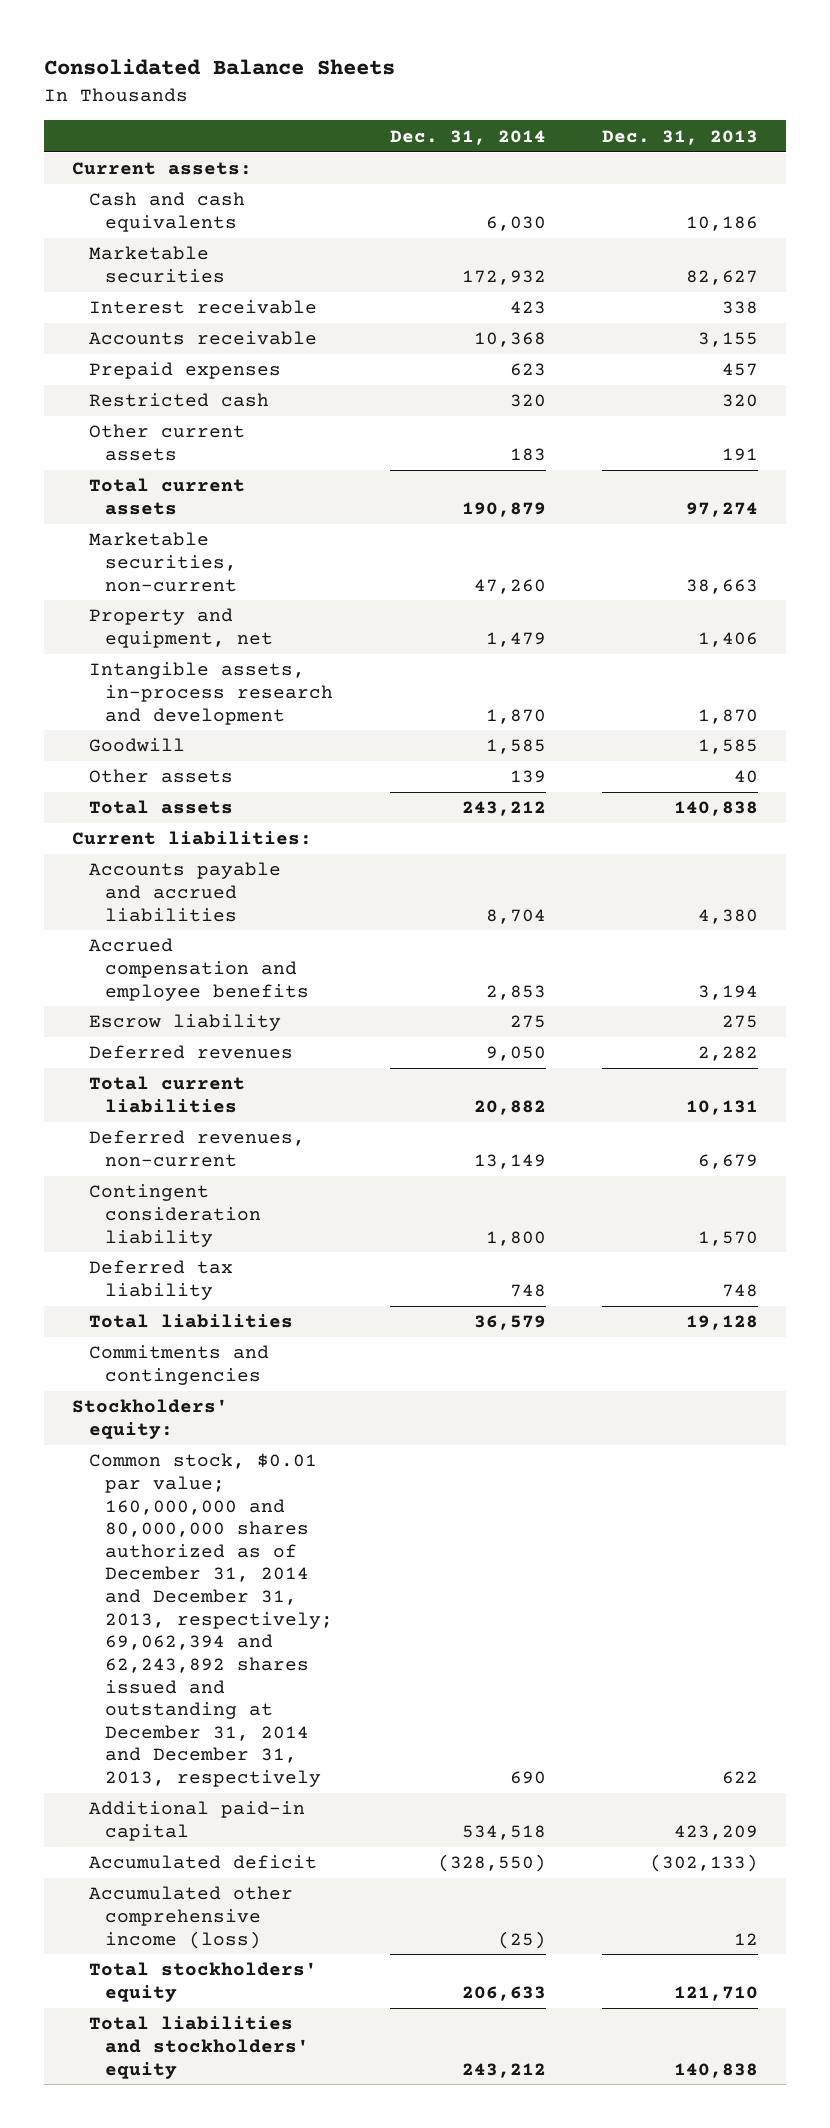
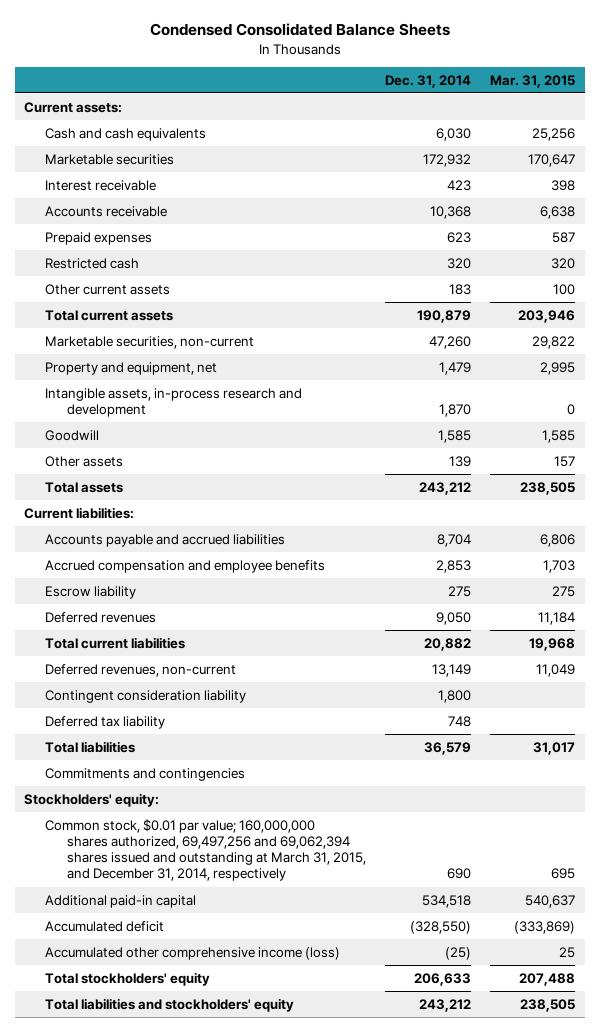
- Consolidated Balance Sheets
+ Condensed Consolidated Balance Sheets
- | Dec. 31, 2014 | Dec. 31, 2013
+ | Dec. 31, 2014 | Mar. 31, 2015
- Common stock, $0.01 par value; 160,000,000 and 80,000,000 shares authorized as of December 31, 2014 and December 31, 2013, respectively; 69,062,394 and 62,243,892 shares issued and outstanding at December 31, 2014 and December 31, 2013, respectively | 690 | 622
+ Common stock, $0.01 par value; 160,000,000 shares authorized, 69,497,256 and 69,062,394 shares issued and outstanding at March 31, 2015, and December 31, 2014, respectively | 690 | 695

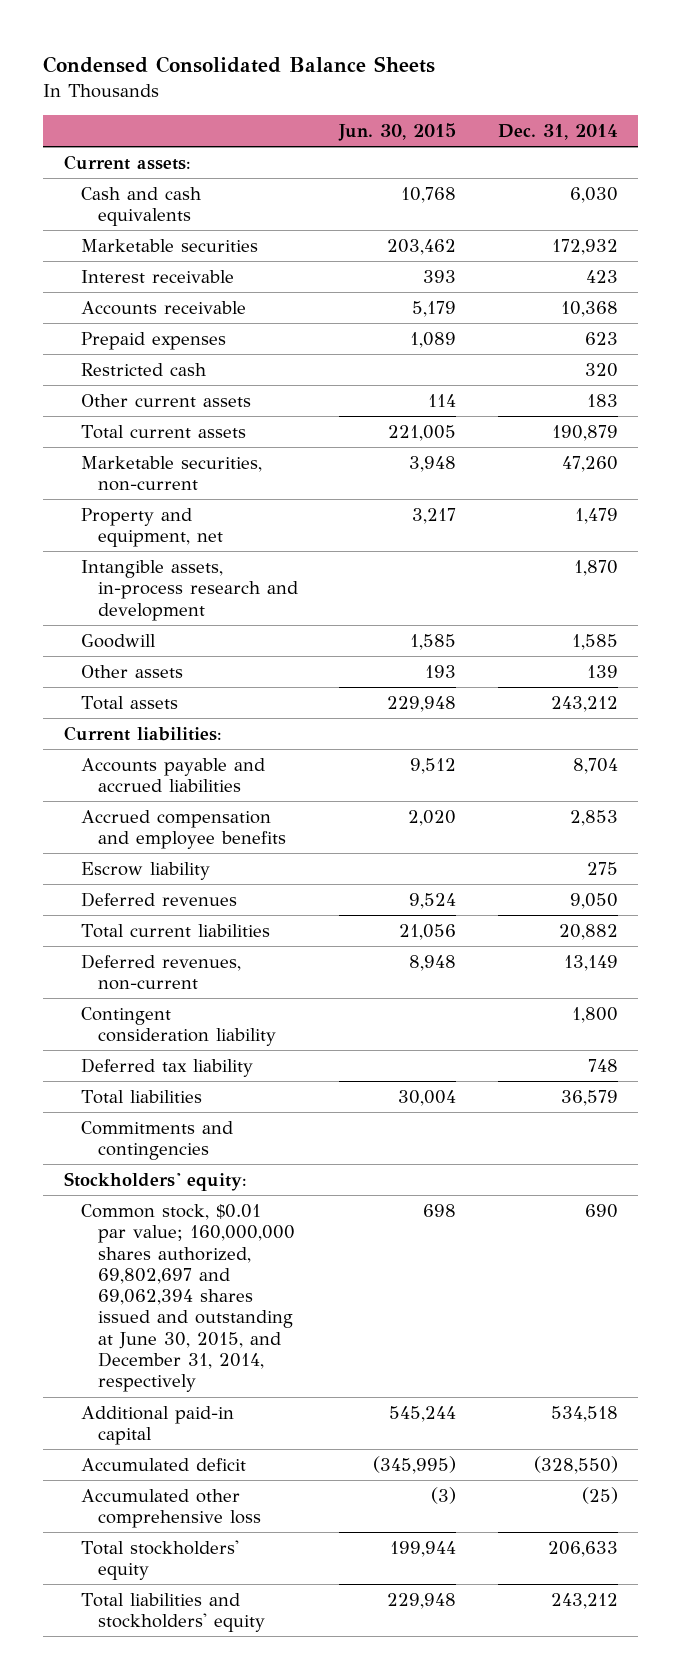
- | Dec. 31, 2014 | Mar. 31, 2015
+ | Jun. 30, 2015 | Dec. 31, 2014
- Common stock, $0.01 par value; 160,000,000 shares authorized, 69,497,256 and 69,062,394 shares issued and outstanding at March 31, 2015, and December 31, 2014, respectively | 690 | 695
+ Common stock, $0.01 par value; 160,000,000 shares authorized, 69,802,697 and 69,062,394 shares issued and outstanding at June 30, 2015, and December 31, 2014, respectively | 698 | 690
- Accumulated other comprehensive income (loss) | (25) | 25
+ Accumulated other comprehensive loss | (3) | (25)

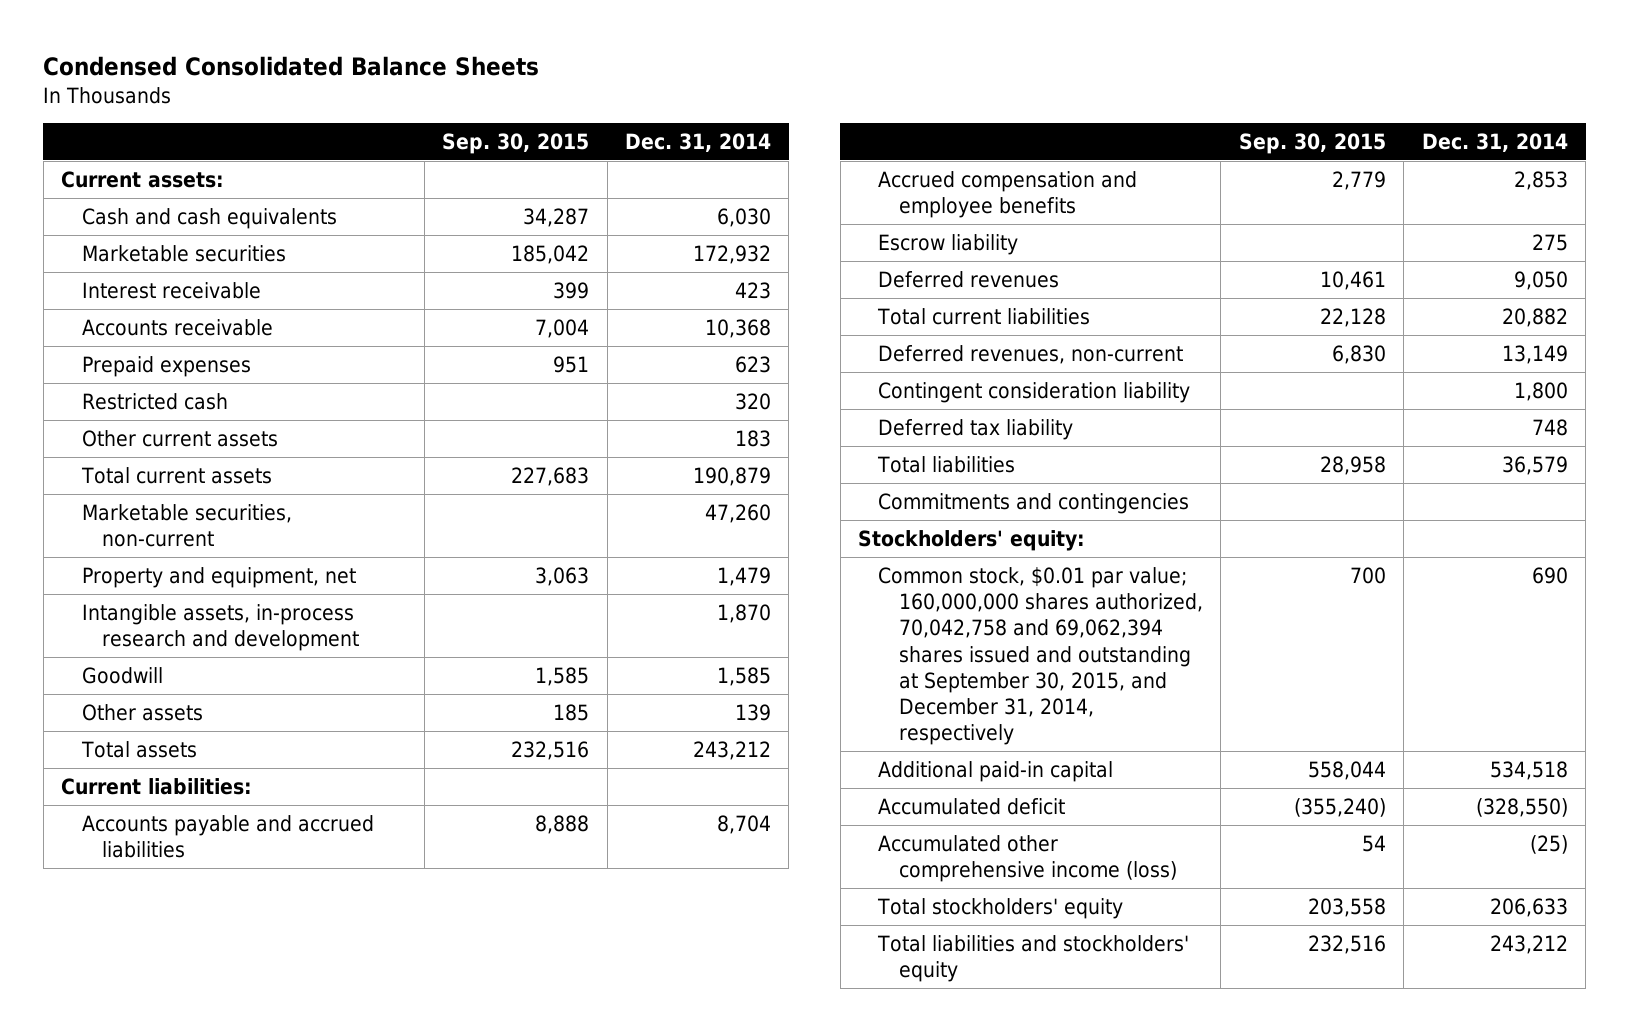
- | Jun. 30, 2015 | Dec. 31, 2014
+ | Sep. 30, 2015 | Dec. 31, 2014
- Common stock, $0.01 par value; 160,000,000 shares authorized, 69,802,697 and 69,062,394 shares issued and outstanding at June 30, 2015, and December 31, 2014, respectively | 698 | 690
+ Common stock, $0.01 par value; 160,000,000 shares authorized, 70,042,758 and 69,062,394 shares issued and outstanding at September 30, 2015, and December 31, 2014, respectively | 700 | 690
- Accumulated other comprehensive loss | (3) | (25)
+ Accumulated other comprehensive income (loss) | 54 | (25)

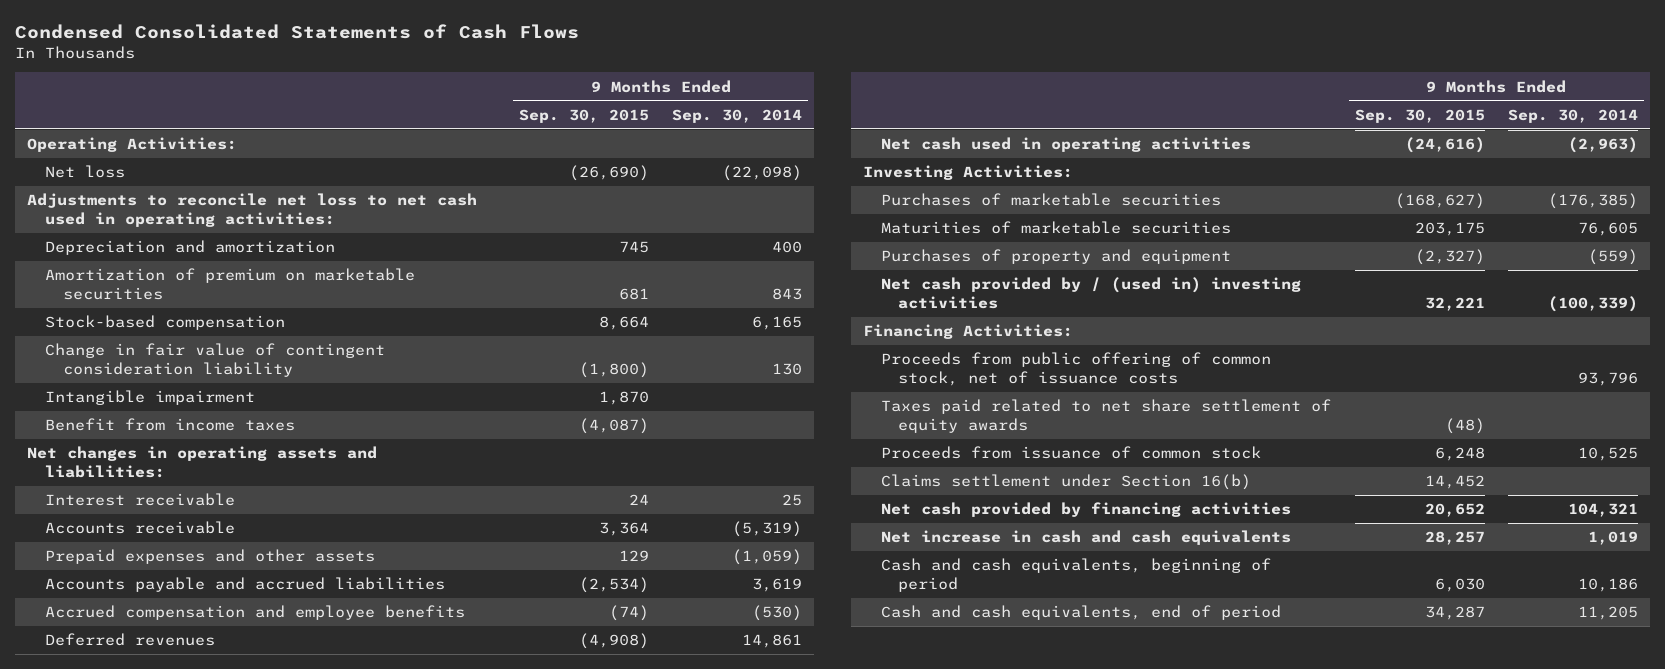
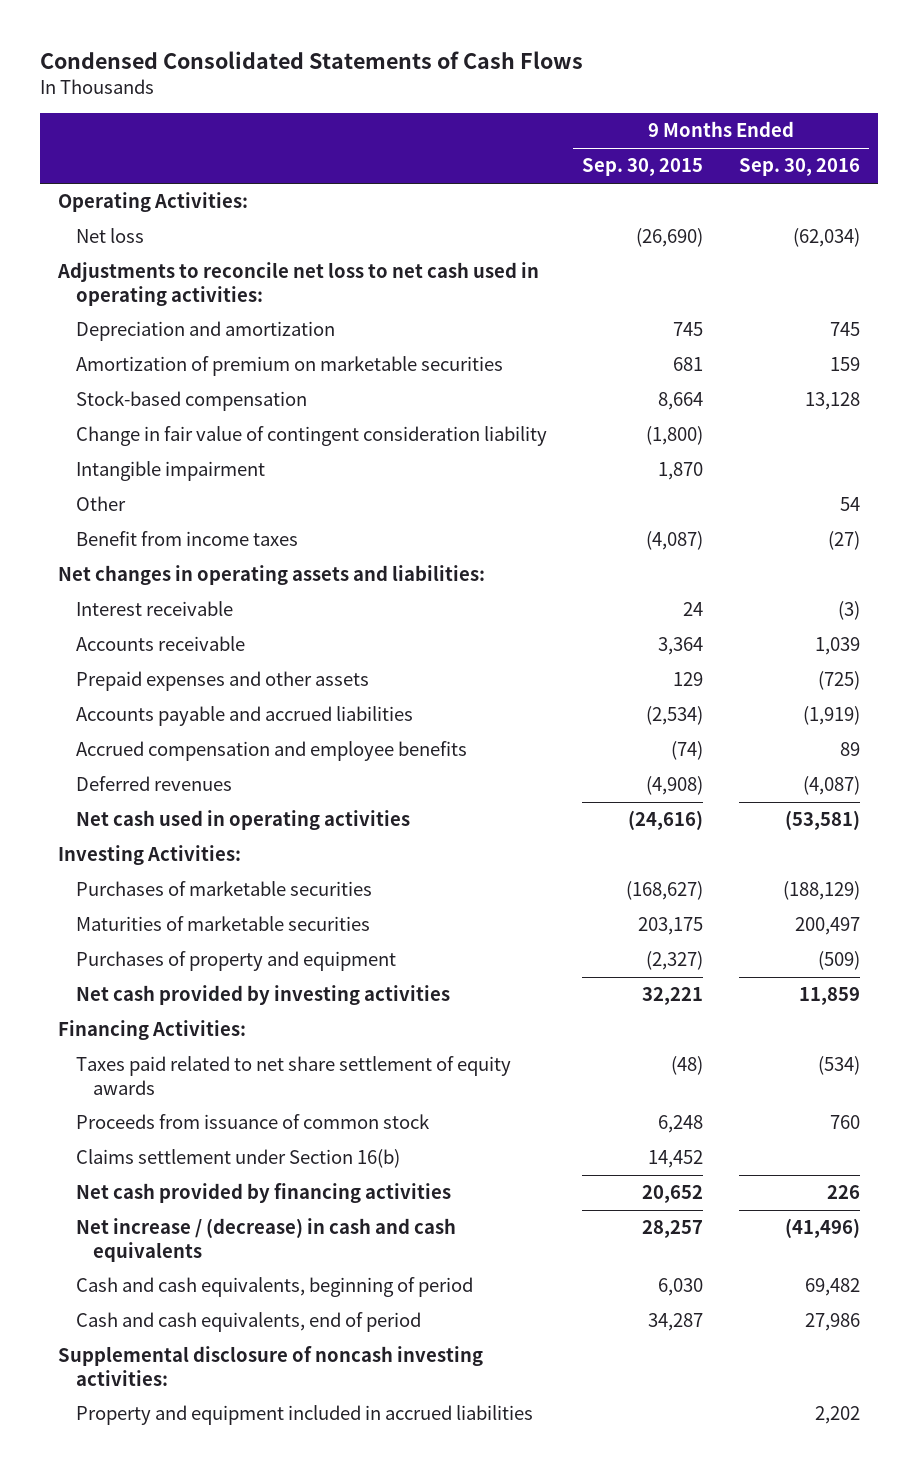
- | 9 Months Ended Sep. 30, 2015 | 9 Months Ended Sep. 30, 2014
+ | 9 Months Ended Sep. 30, 2015 | 9 Months Ended Sep. 30, 2016
+ Other | | 54
- Net cash provided by / (used in) investing activities | 32,221 | (100,339)
+ Net cash provided by investing activities | 32,221 | 11,859
- Proceeds from public offering of common stock, net of issuance costs | | 93,796
- Net increase in cash and cash equivalents | 28,257 | 1,019
+ Net increase / (decrease) in cash and cash equivalents | 28,257 | (41,496)
+ Supplemental disclosure of noncash investing activities:
+ Property and equipment included in accrued liabilities | | 2,202

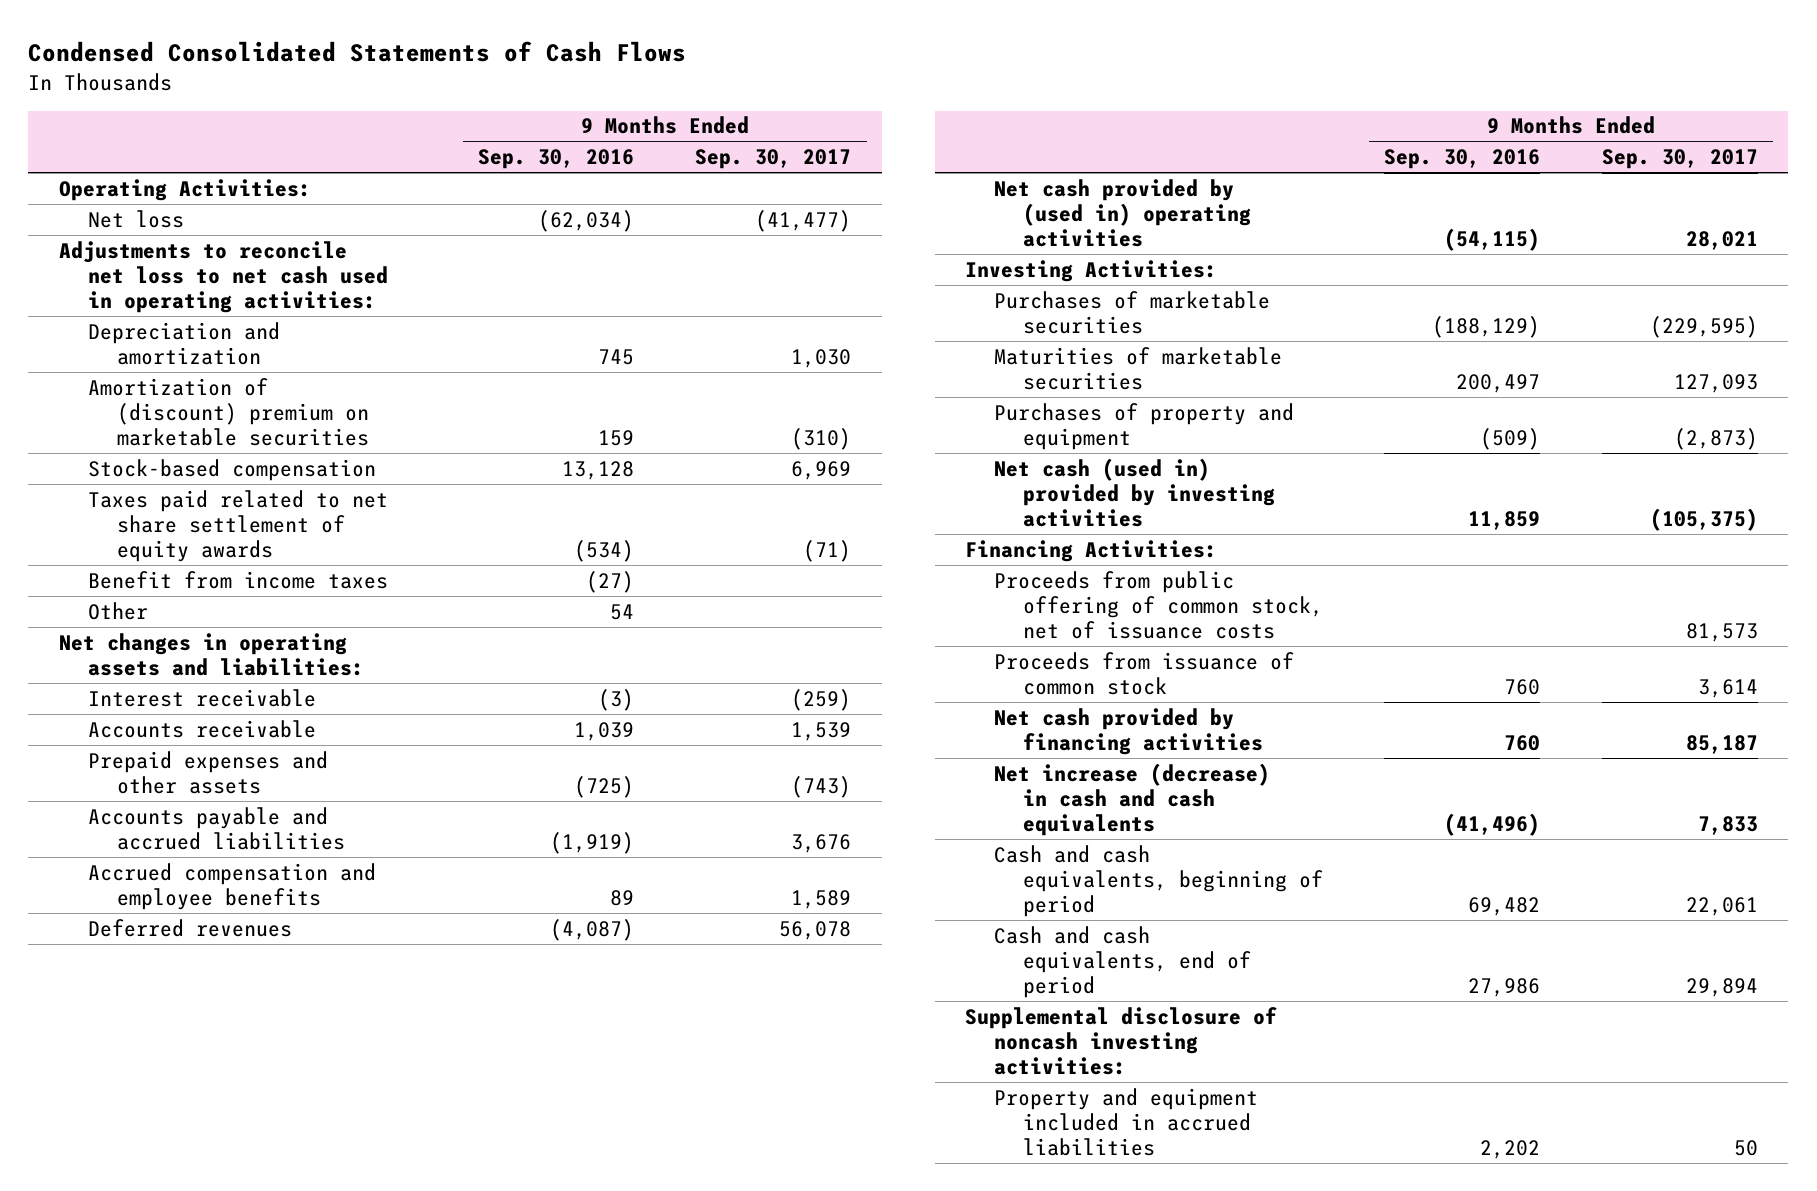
- | 9 Months Ended Sep. 30, 2015 | 9 Months Ended Sep. 30, 2016
+ | 9 Months Ended Sep. 30, 2016 | 9 Months Ended Sep. 30, 2017
- Amortization of premium on marketable securities | 681 | 159
+ Amortization of (discount) premium on marketable securities | 159 | (310)
- Change in fair value of contingent consideration liability | (1,800) |
- Intangible impairment | 1,870 |
moved up: Taxes paid related to net share settlement of equity awards | (534) | (71)
moved down: Other | 54 |
- Net cash used in operating activities | (24,616) | (53,581)
+ Net cash provided by (used in) operating activities | (54,115) | 28,021
- Net cash provided by investing activities | 32,221 | 11,859
+ Net cash (used in) provided by investing activities | 11,859 | (105,375)
+ Proceeds from public offering of common stock, net of issuance costs | | 81,573
- Claims settlement under Section 16(b) | 14,452 |
- Net cash provided by financing activities | 20,652 | 226
- Net increase / (decrease) in cash and cash equivalents | 28,257 | (41,496)
+ Net cash provided by financing activities | 760 | 85,187
+ Net increase (decrease) in cash and cash equivalents | (41,496) | 7,833

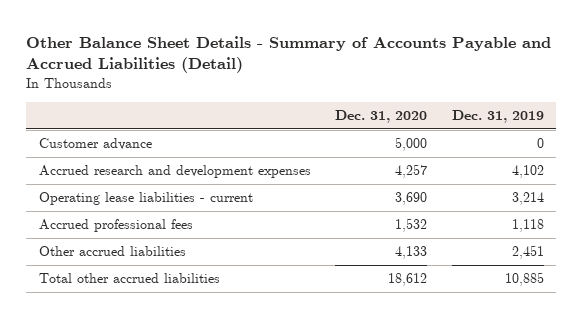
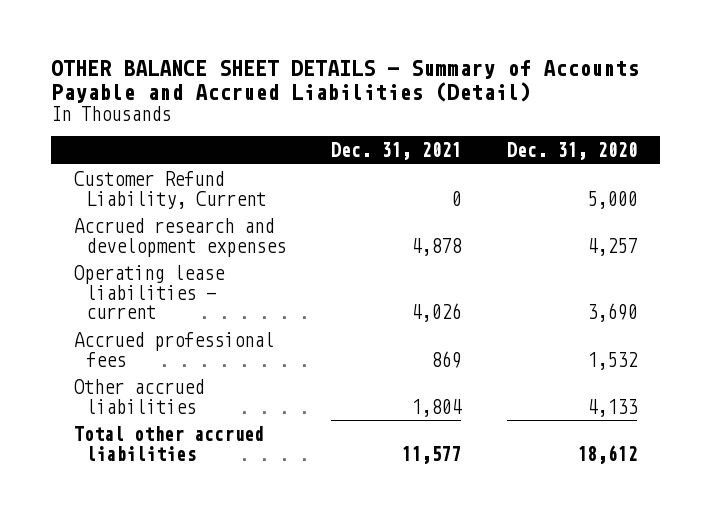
- Other Balance Sheet Details - Summary of Accounts Payable and Accrued Liabilities (Detail)
+ OTHER BALANCE SHEET DETAILS - Summary of Accounts Payable and Accrued Liabilities (Detail)
- | Dec. 31, 2020 | Dec. 31, 2019
+ | Dec. 31, 2021 | Dec. 31, 2020
- Customer advance | 5,000 | 0
+ Customer Refund Liability, Current | 0 | 5,000

